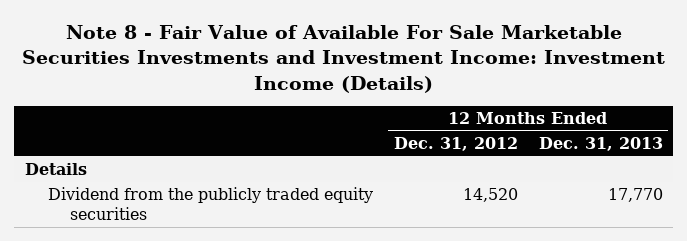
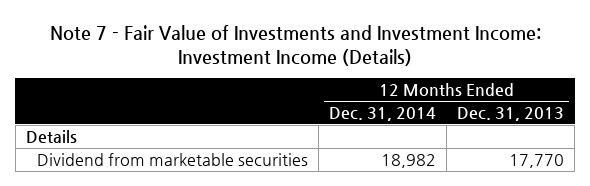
- Note 8 - Fair Value of Available For Sale Marketable Securities Investments and Investment Income: Investment Income (Details)
+ Note 7 - Fair Value of Investments and Investment Income: Investment Income (Details)
- | 12 Months Ended Dec. 31, 2012 | 12 Months Ended Dec. 31, 2013
+ | 12 Months Ended Dec. 31, 2014 | 12 Months Ended Dec. 31, 2013
- Dividend from the publicly traded equity securities | 14,520 | 17,770
+ Dividend from marketable securities | 18,982 | 17,770

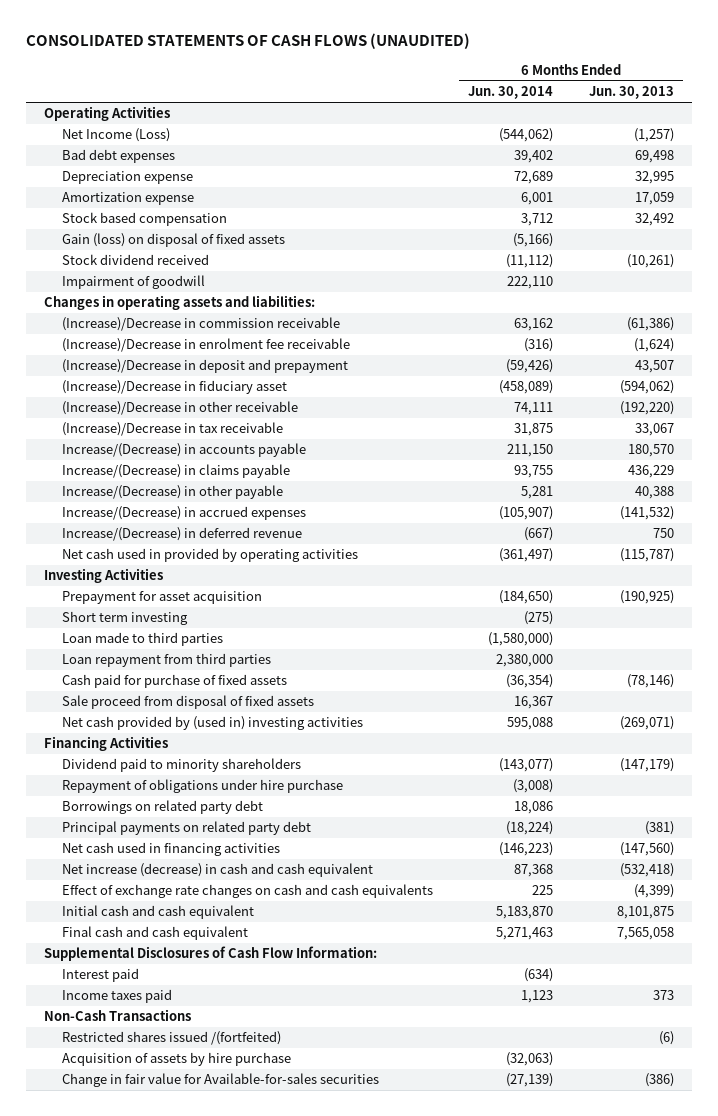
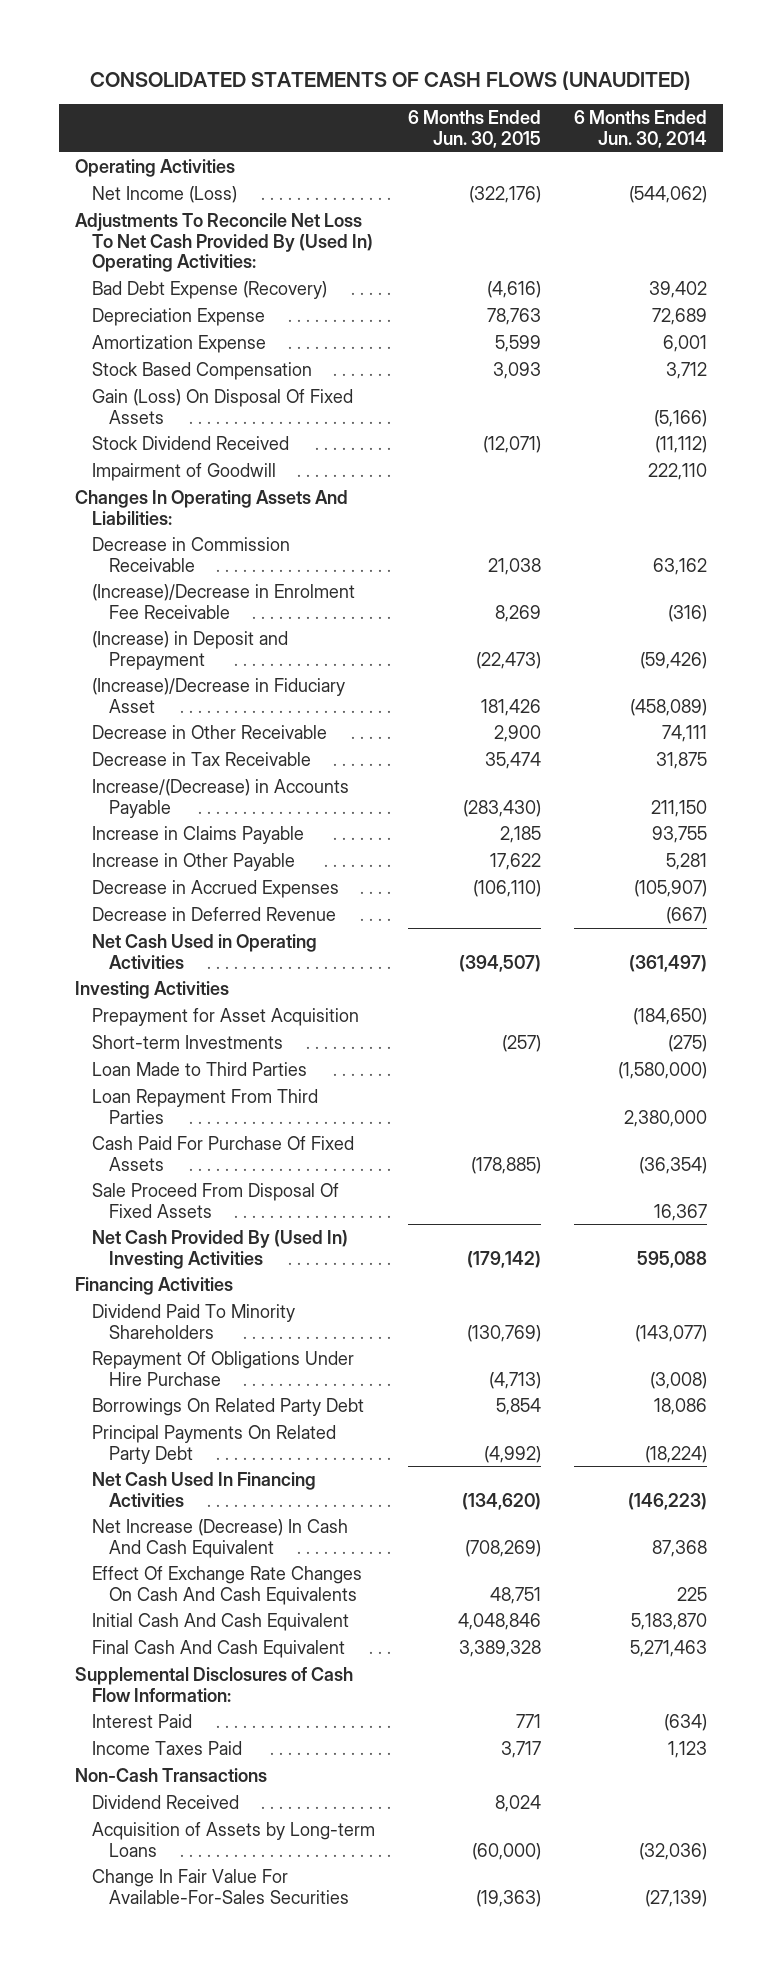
- | 6 Months Ended Jun. 30, 2014 | 6 Months Ended Jun. 30, 2013
+ | 6 Months Ended Jun. 30, 2015 | 6 Months Ended Jun. 30, 2014
- Bad debt expenses | 39,402 | 69,498
- Depreciation expense | 72,689 | 32,995
- Amortization expense | 6,001 | 17,059
- Stock based compensation | 3,712 | 32,492
- Gain (loss) on disposal of fixed assets | (5,166) |
- Stock dividend received | (11,112) | (10,261)
- Impairment of goodwill | 222,110 |
- Changes in operating assets and liabilities:
- (Increase)/Decrease in commission receivable | 63,162 | (61,386)
- (Increase)/Decrease in enrolment fee receivable | (316) | (1,624)
- (Increase)/Decrease in deposit and prepayment | (59,426) | 43,507
- (Increase)/Decrease in fiduciary asset | (458,089) | (594,062)
- (Increase)/Decrease in other receivable | 74,111 | (192,220)
- (Increase)/Decrease in tax receivable | 31,875 | 33,067
- Increase/(Decrease) in accounts payable | 211,150 | 180,570
- Increase/(Decrease) in claims payable | 93,755 | 436,229
- Increase/(Decrease) in other payable | 5,281 | 40,388
- Increase/(Decrease) in accrued expenses | (105,907) | (141,532)
- Increase/(Decrease) in deferred revenue | (667) | 750
- Net cash used in provided by operating activities | (361,497) | (115,787)
+ Adjustments To Reconcile Net Loss To Net Cash Provided By (Used In) Operating Activities:
+ Bad Debt Expense (Recovery) | (4,616) | 39,402
+ Depreciation Expense | 78,763 | 72,689
+ Amortization Expense | 5,599 | 6,001
+ Stock Based Compensation | 3,093 | 3,712
+ Gain (Loss) On Disposal Of Fixed Assets | | (5,166)
+ Stock Dividend Received | (12,071) | (11,112)
+ Impairment of Goodwill | | 222,110
+ Changes In Operating Assets And Liabilities:
+ Decrease in Commission Receivable | 21,038 | 63,162
+ (Increase)/Decrease in Enrolment Fee Receivable | 8,269 | (316)
+ (Increase) in Deposit and Prepayment | (22,473) | (59,426)
+ (Increase)/Decrease in Fiduciary Asset | 181,426 | (458,089)
+ Decrease in Other Receivable | 2,900 | 74,111
+ Decrease in Tax Receivable | 35,474 | 31,875
+ Increase/(Decrease) in Accounts Payable | (283,430) | 211,150
+ Increase in Claims Payable | 2,185 | 93,755
+ Increase in Other Payable | 17,622 | 5,281
+ Decrease in Accrued Expenses | (106,110) | (105,907)
+ Decrease in Deferred Revenue | | (667)
+ Net Cash Used in Operating Activities | (394,507) | (361,497)
- Prepayment for asset acquisition | (184,650) | (190,925)
- Short term investing | (275) |
- Loan made to third parties | (1,580,000) |
- Loan repayment from third parties | 2,380,000 |
- Cash paid for purchase of fixed assets | (36,354) | (78,146)
- Sale proceed from disposal of fixed assets | 16,367 |
- Net cash provided by (used in) investing activities | 595,088 | (269,071)
+ Prepayment for Asset Acquisition | | (184,650)
+ Short-term Investments | (257) | (275)
+ Loan Made to Third Parties | | (1,580,000)
+ Loan Repayment From Third Parties | | 2,380,000
+ Cash Paid For Purchase Of Fixed Assets | (178,885) | (36,354)
+ Sale Proceed From Disposal Of Fixed Assets | | 16,367
+ Net Cash Provided By (Used In) Investing Activities | (179,142) | 595,088
- Dividend paid to minority shareholders | (143,077) | (147,179)
- Repayment of obligations under hire purchase | (3,008) |
- Borrowings on related party debt | 18,086 |
- Principal payments on related party debt | (18,224) | (381)
- Net cash used in financing activities | (146,223) | (147,560)
- Net increase (decrease) in cash and cash equivalent | 87,368 | (532,418)
- Effect of exchange rate changes on cash and cash equivalents | 225 | (4,399)
- Initial cash and cash equivalent | 5,183,870 | 8,101,875
- Final cash and cash equivalent | 5,271,463 | 7,565,058
+ Dividend Paid To Minority Shareholders | (130,769) | (143,077)
+ Repayment Of Obligations Under Hire Purchase | (4,713) | (3,008)
+ Borrowings On Related Party Debt | 5,854 | 18,086
+ Principal Payments On Related Party Debt | (4,992) | (18,224)
+ Net Cash Used In Financing Activities | (134,620) | (146,223)
+ Net Increase (Decrease) In Cash And Cash Equivalent | (708,269) | 87,368
+ Effect Of Exchange Rate Changes On Cash And Cash Equivalents | 48,751 | 225
+ Initial Cash And Cash Equivalent | 4,048,846 | 5,183,870
+ Final Cash And Cash Equivalent | 3,389,328 | 5,271,463
- Interest paid | (634) |
- Income taxes paid | 1,123 | 373
+ Interest Paid | 771 | (634)
+ Income Taxes Paid | 3,717 | 1,123
- Restricted shares issued /(fortfeited) | | (6)
- Acquisition of assets by hire purchase | (32,063) |
- Change in fair value for Available-for-sales securities | (27,139) | (386)
+ Dividend Received | 8,024 |
+ Acquisition of Assets by Long-term Loans | (60,000) | (32,036)
+ Change In Fair Value For Available-For-Sales Securities | (19,363) | (27,139)

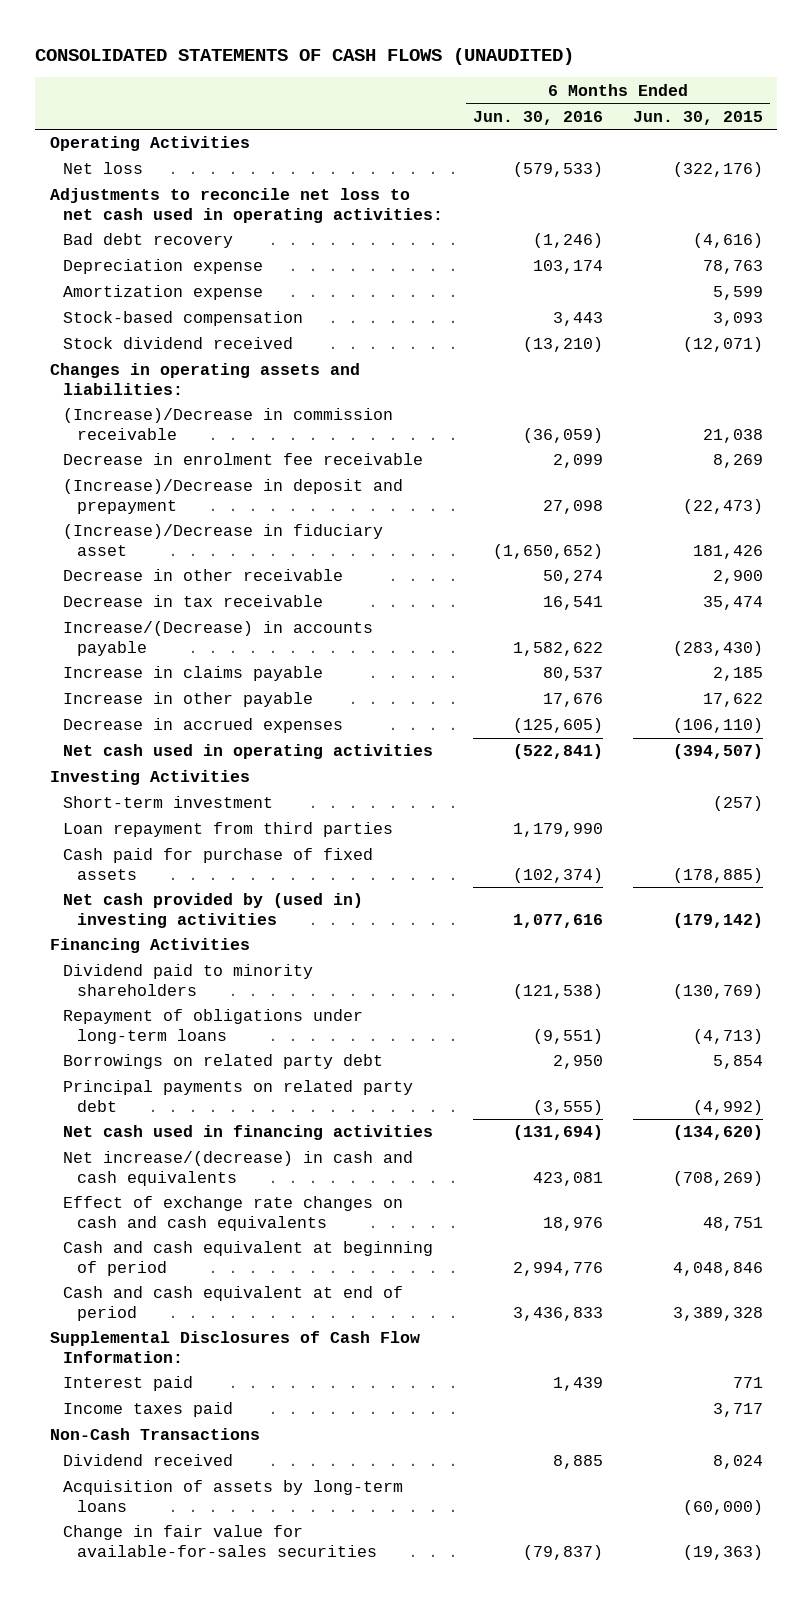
- | 6 Months Ended Jun. 30, 2015 | 6 Months Ended Jun. 30, 2014
+ | 6 Months Ended Jun. 30, 2016 | 6 Months Ended Jun. 30, 2015
- Net Income (Loss) | (322,176) | (544,062)
- Adjustments To Reconcile Net Loss To Net Cash Provided By (Used In) Operating Activities:
- Bad Debt Expense (Recovery) | (4,616) | 39,402
- Depreciation Expense | 78,763 | 72,689
- Amortization Expense | 5,599 | 6,001
- Stock Based Compensation | 3,093 | 3,712
- Gain (Loss) On Disposal Of Fixed Assets | | (5,166)
- Stock Dividend Received | (12,071) | (11,112)
- Impairment of Goodwill | | 222,110
- Changes In Operating Assets And Liabilities:
- Decrease in Commission Receivable | 21,038 | 63,162
- (Increase)/Decrease in Enrolment Fee Receivable | 8,269 | (316)
- (Increase) in Deposit and Prepayment | (22,473) | (59,426)
- (Increase)/Decrease in Fiduciary Asset | 181,426 | (458,089)
- Decrease in Other Receivable | 2,900 | 74,111
- Decrease in Tax Receivable | 35,474 | 31,875
- Increase/(Decrease) in Accounts Payable | (283,430) | 211,150
- Increase in Claims Payable | 2,185 | 93,755
- Increase in Other Payable | 17,622 | 5,281
- Decrease in Accrued Expenses | (106,110) | (105,907)
- Decrease in Deferred Revenue | | (667)
- Net Cash Used in Operating Activities | (394,507) | (361,497)
+ Net loss | (579,533) | (322,176)
+ Adjustments to reconcile net loss to net cash used in operating activities:
+ Bad debt recovery | (1,246) | (4,616)
+ Depreciation expense | 103,174 | 78,763
+ Amortization expense | | 5,599
+ Stock-based compensation | 3,443 | 3,093
+ Stock dividend received | (13,210) | (12,071)
+ Changes in operating assets and liabilities:
+ (Increase)/Decrease in commission receivable | (36,059) | 21,038
+ Decrease in enrolment fee receivable | 2,099 | 8,269
+ (Increase)/Decrease in deposit and prepayment | 27,098 | (22,473)
+ (Increase)/Decrease in fiduciary asset | (1,650,652) | 181,426
+ Decrease in other receivable | 50,274 | 2,900
+ Decrease in tax receivable | 16,541 | 35,474
+ Increase/(Decrease) in accounts payable | 1,582,622 | (283,430)
+ Increase in claims payable | 80,537 | 2,185
+ Increase in other payable | 17,676 | 17,622
+ Decrease in accrued expenses | (125,605) | (106,110)
+ Net cash used in operating activities | (522,841) | (394,507)
- Prepayment for Asset Acquisition | | (184,650)
- Short-term Investments | (257) | (275)
- Loan Made to Third Parties | | (1,580,000)
- Loan Repayment From Third Parties | | 2,380,000
- Cash Paid For Purchase Of Fixed Assets | (178,885) | (36,354)
- Sale Proceed From Disposal Of Fixed Assets | | 16,367
- Net Cash Provided By (Used In) Investing Activities | (179,142) | 595,088
+ Short-term investment | | (257)
+ Loan repayment from third parties | 1,179,990 |
+ Cash paid for purchase of fixed assets | (102,374) | (178,885)
+ Net cash provided by (used in) investing activities | 1,077,616 | (179,142)
- Dividend Paid To Minority Shareholders | (130,769) | (143,077)
- Repayment Of Obligations Under Hire Purchase | (4,713) | (3,008)
- Borrowings On Related Party Debt | 5,854 | 18,086
- Principal Payments On Related Party Debt | (4,992) | (18,224)
- Net Cash Used In Financing Activities | (134,620) | (146,223)
- Net Increase (Decrease) In Cash And Cash Equivalent | (708,269) | 87,368
- Effect Of Exchange Rate Changes On Cash And Cash Equivalents | 48,751 | 225
- Initial Cash And Cash Equivalent | 4,048,846 | 5,183,870
- Final Cash And Cash Equivalent | 3,389,328 | 5,271,463
+ Dividend paid to minority shareholders | (121,538) | (130,769)
+ Repayment of obligations under long-term loans | (9,551) | (4,713)
+ Borrowings on related party debt | 2,950 | 5,854
+ Principal payments on related party debt | (3,555) | (4,992)
+ Net cash used in financing activities | (131,694) | (134,620)
+ Net increase/(decrease) in cash and cash equivalents | 423,081 | (708,269)
+ Effect of exchange rate changes on cash and cash equivalents | 18,976 | 48,751
+ Cash and cash equivalent at beginning of period | 2,994,776 | 4,048,846
+ Cash and cash equivalent at end of period | 3,436,833 | 3,389,328
- Interest Paid | 771 | (634)
- Income Taxes Paid | 3,717 | 1,123
+ Interest paid | 1,439 | 771
+ Income taxes paid | | 3,717
- Dividend Received | 8,024 |
- Acquisition of Assets by Long-term Loans | (60,000) | (32,036)
- Change In Fair Value For Available-For-Sales Securities | (19,363) | (27,139)
+ Dividend received | 8,885 | 8,024
+ Acquisition of assets by long-term loans | | (60,000)
+ Change in fair value for available-for-sales securities | (79,837) | (19,363)

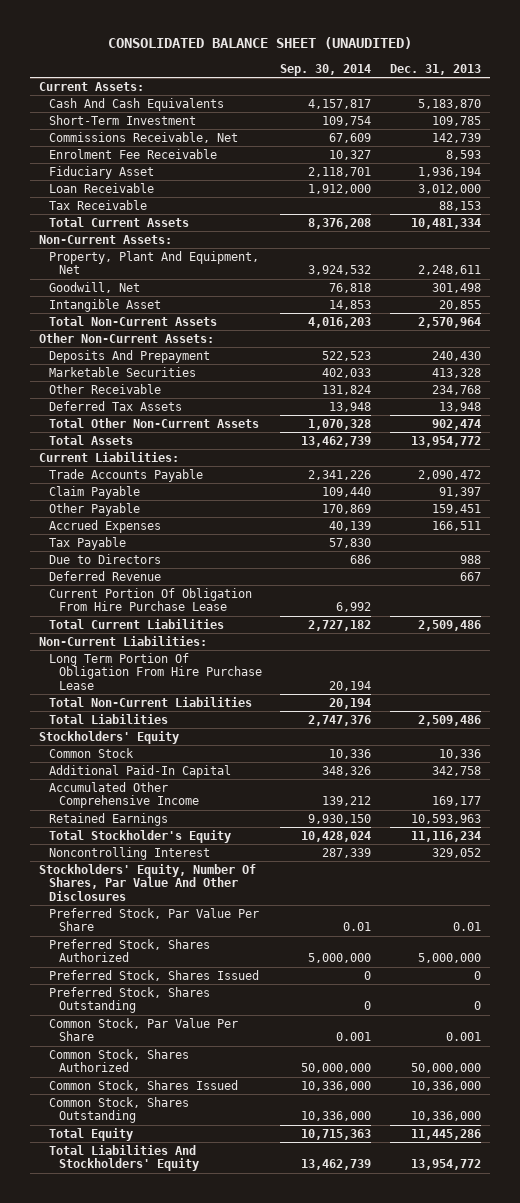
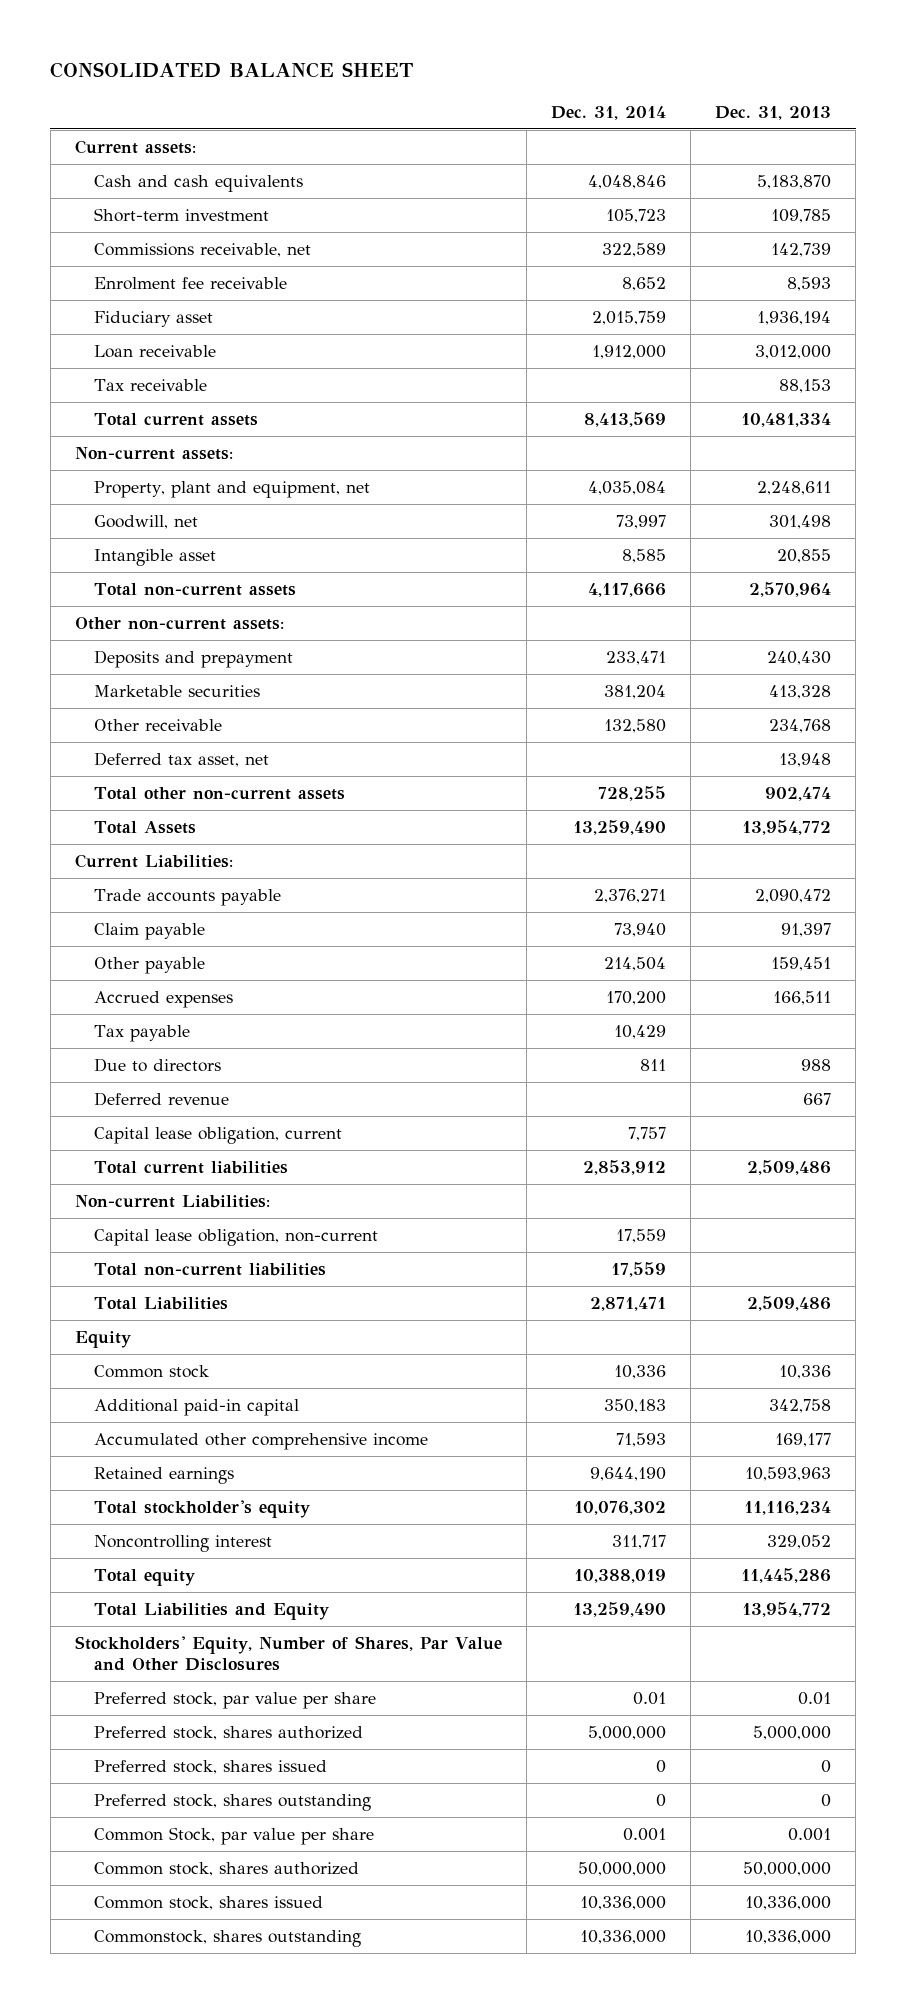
- CONSOLIDATED BALANCE SHEET (UNAUDITED)
+ CONSOLIDATED BALANCE SHEET
- | Sep. 30, 2014 | Dec. 31, 2013
+ | Dec. 31, 2014 | Dec. 31, 2013
- Current Assets:
- Cash And Cash Equivalents | 4,157,817 | 5,183,870
- Short-Term Investment | 109,754 | 109,785
- Commissions Receivable, Net | 67,609 | 142,739
- Enrolment Fee Receivable | 10,327 | 8,593
- Fiduciary Asset | 2,118,701 | 1,936,194
- Loan Receivable | 1,912,000 | 3,012,000
- Tax Receivable | | 88,153
- Total Current Assets | 8,376,208 | 10,481,334
- Non-Current Assets:
- Property, Plant And Equipment, Net | 3,924,532 | 2,248,611
- Goodwill, Net | 76,818 | 301,498
- Intangible Asset | 14,853 | 20,855
- Total Non-Current Assets | 4,016,203 | 2,570,964
- Other Non-Current Assets:
- Deposits And Prepayment | 522,523 | 240,430
- Marketable Securities | 402,033 | 413,328
- Other Receivable | 131,824 | 234,768
- Deferred Tax Assets | 13,948 | 13,948
- Total Other Non-Current Assets | 1,070,328 | 902,474
+ Current assets:
+ Cash and cash equivalents | 4,048,846 | 5,183,870
+ Short-term investment | 105,723 | 109,785
+ Commissions receivable, net | 322,589 | 142,739
+ Enrolment fee receivable | 8,652 | 8,593
+ Fiduciary asset | 2,015,759 | 1,936,194
+ Loan receivable | 1,912,000 | 3,012,000
+ Tax receivable | | 88,153
+ Total current assets | 8,413,569 | 10,481,334
+ Non-current assets:
+ Property, plant and equipment, net | 4,035,084 | 2,248,611
+ Goodwill, net | 73,997 | 301,498
+ Intangible asset | 8,585 | 20,855
+ Total non-current assets | 4,117,666 | 2,570,964
+ Other non-current assets:
+ Deposits and prepayment | 233,471 | 240,430
+ Marketable securities | 381,204 | 413,328
+ Other receivable | 132,580 | 234,768
+ Deferred tax asset, net | | 13,948
+ Total other non-current assets | 728,255 | 902,474
- Trade Accounts Payable | 2,341,226 | 2,090,472
- Claim Payable | 109,440 | 91,397
- Other Payable | 170,869 | 159,451
- Accrued Expenses | 40,139 | 166,511
- Tax Payable | 57,830 |
- Due to Directors | 686 | 988
- Deferred Revenue | | 667
- Current Portion Of Obligation From Hire Purchase Lease | 6,992 |
- Total Current Liabilities | 2,727,182 | 2,509,486
- Non-Current Liabilities:
- Long Term Portion Of Obligation From Hire Purchase Lease | 20,194 |
- Total Non-Current Liabilities | 20,194 |
+ Trade accounts payable | 2,376,271 | 2,090,472
+ Claim payable | 73,940 | 91,397
+ Other payable | 214,504 | 159,451
+ Accrued expenses | 170,200 | 166,511
+ Tax payable | 10,429 |
+ Due to directors | 811 | 988
+ Deferred revenue | | 667
+ Capital lease obligation, current | 7,757 |
+ Total current liabilities | 2,853,912 | 2,509,486
+ Non-current Liabilities:
+ Capital lease obligation, non-current | 17,559 |
+ Total non-current liabilities | 17,559 |
- Stockholders' Equity
- Common Stock | 10,336 | 10,336
- Additional Paid-In Capital | 348,326 | 342,758
- Accumulated Other Comprehensive Income | 139,212 | 169,177
- Retained Earnings | 9,930,150 | 10,593,963
- Total Stockholder's Equity | 10,428,024 | 11,116,234
- Noncontrolling Interest | 287,339 | 329,052
- Stockholders' Equity, Number Of Shares, Par Value And Other Disclosures
- Preferred Stock, Par Value Per Share | 0.01 | 0.01
- Preferred Stock, Shares Authorized | 5,000,000 | 5,000,000
- Preferred Stock, Shares Issued | 0 | 0
- Preferred Stock, Shares Outstanding | 0 | 0
- Common Stock, Par Value Per Share | 0.001 | 0.001
- Common Stock, Shares Authorized | 50,000,000 | 50,000,000
- Common Stock, Shares Issued | 10,336,000 | 10,336,000
- Common Stock, Shares Outstanding | 10,336,000 | 10,336,000
- Total Equity | 10,715,363 | 11,445,286
- Total Liabilities And Stockholders' Equity | 13,462,739 | 13,954,772
+ Equity
+ Common stock | 10,336 | 10,336
+ Additional paid-in capital | 350,183 | 342,758
+ Accumulated other comprehensive income | 71,593 | 169,177
+ Retained earnings | 9,644,190 | 10,593,963
+ Total stockholder's equity | 10,076,302 | 11,116,234
+ Noncontrolling interest | 311,717 | 329,052
+ Total equity | 10,388,019 | 11,445,286
+ Total Liabilities and Equity | 13,259,490 | 13,954,772
+ Stockholders' Equity, Number of Shares, Par Value and Other Disclosures
+ Preferred stock, par value per share | 0.01 | 0.01
+ Preferred stock, shares authorized | 5,000,000 | 5,000,000
+ Preferred stock, shares issued | 0 | 0
+ Preferred stock, shares outstanding | 0 | 0
+ Common Stock, par value per share | 0.001 | 0.001
+ Common stock, shares authorized | 50,000,000 | 50,000,000
+ Common stock, shares issued | 10,336,000 | 10,336,000
+ Commonstock, shares outstanding | 10,336,000 | 10,336,000

